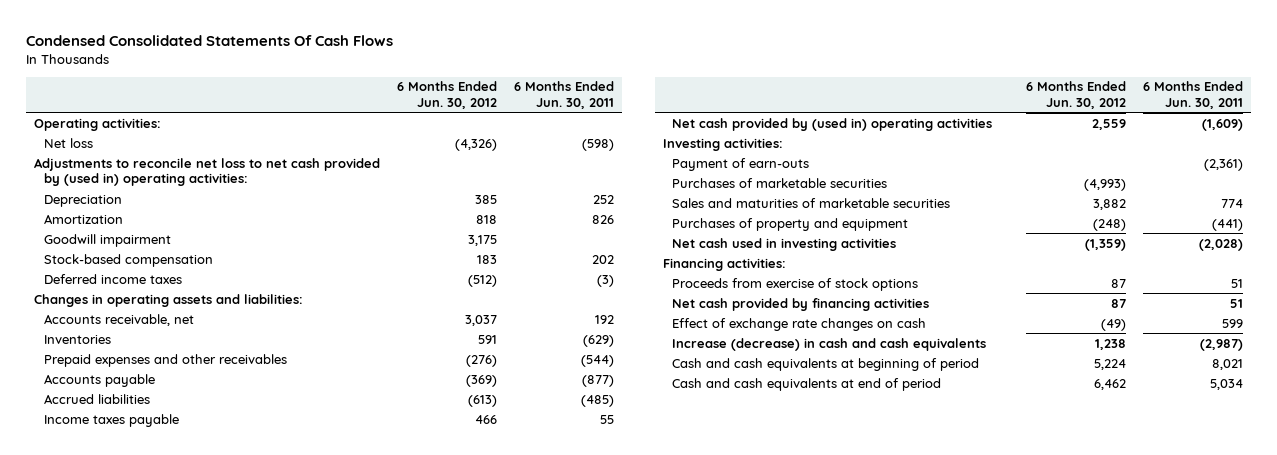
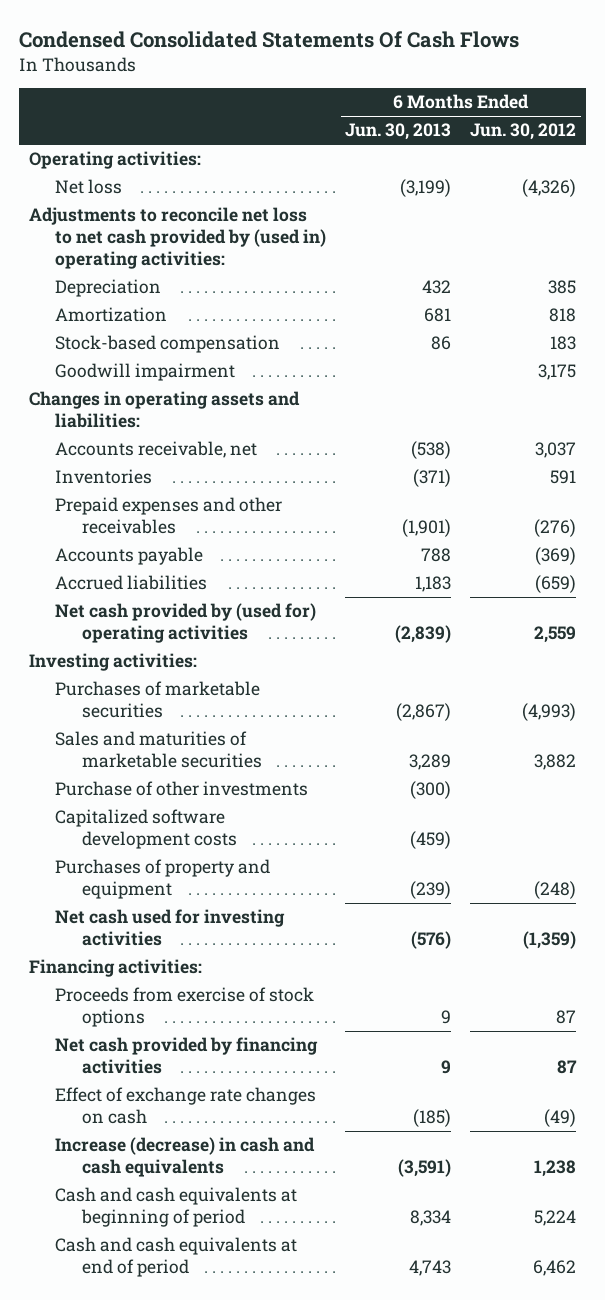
- | 6 Months Ended Jun. 30, 2012 | 6 Months Ended Jun. 30, 2011
+ | 6 Months Ended Jun. 30, 2013 | 6 Months Ended Jun. 30, 2012
- Deferred income taxes | (512) | (3)
moved down: Goodwill impairment | | 3,175
- Accrued liabilities | (613) | (485)
- Income taxes payable | 466 | 55
- Net cash provided by (used in) operating activities | 2,559 | (1,609)
+ Accrued liabilities | 1,183 | (659)
+ Net cash provided by (used for) operating activities | (2,839) | 2,559
- Payment of earn-outs | | (2,361)
+ Purchase of other investments | (300) |
+ Capitalized software development costs | (459) |
- Net cash used in investing activities | (1,359) | (2,028)
+ Net cash used for investing activities | (576) | (1,359)

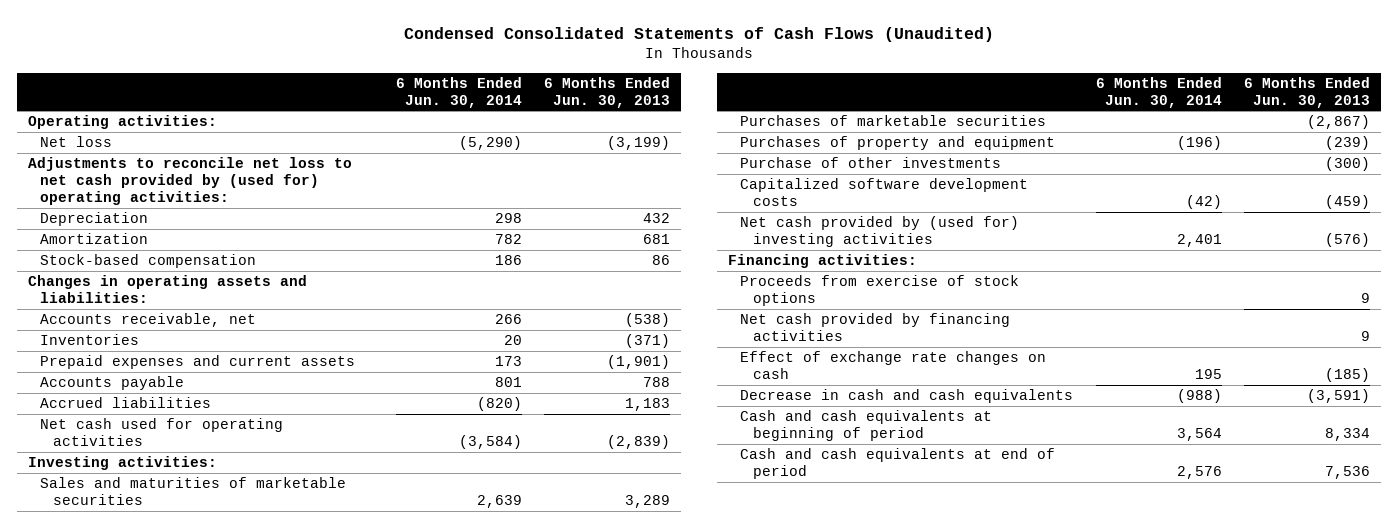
- Condensed Consolidated Statements Of Cash Flows
+ Condensed Consolidated Statements of Cash Flows (Unaudited)
- | 6 Months Ended Jun. 30, 2013 | 6 Months Ended Jun. 30, 2012
+ | 6 Months Ended Jun. 30, 2014 | 6 Months Ended Jun. 30, 2013
- Adjustments to reconcile net loss to net cash provided by (used in) operating activities:
+ Adjustments to reconcile net loss to net cash provided by (used for) operating activities:
- Goodwill impairment | | 3,175
- Prepaid expenses and other receivables | (1,901) | (276)
+ Prepaid expenses and current assets | 173 | (1,901)
- Net cash provided by (used for) operating activities | (2,839) | 2,559
+ Net cash used for operating activities | (3,584) | (2,839)
moved down: Purchases of marketable securities | | (2,867)
moved up: Purchases of property and equipment | (196) | (239)
- Net cash used for investing activities | (576) | (1,359)
+ Net cash provided by (used for) investing activities | 2,401 | (576)
- Increase (decrease) in cash and cash equivalents | (3,591) | 1,238
+ Decrease in cash and cash equivalents | (988) | (3,591)
- Cash and cash equivalents at end of period | 4,743 | 6,462
+ Cash and cash equivalents at end of period | 2,576 | 7,536

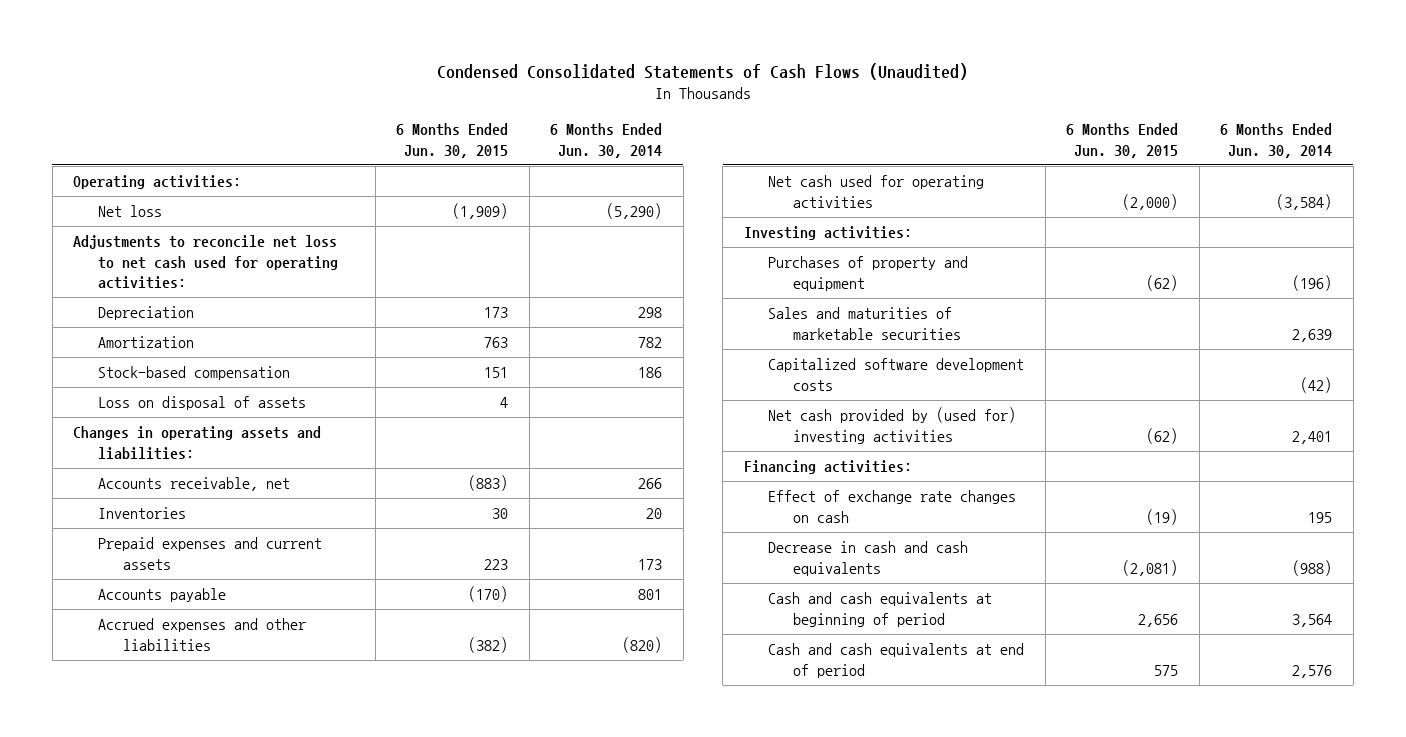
- | 6 Months Ended Jun. 30, 2014 | 6 Months Ended Jun. 30, 2013
+ | 6 Months Ended Jun. 30, 2015 | 6 Months Ended Jun. 30, 2014
- Adjustments to reconcile net loss to net cash provided by (used for) operating activities:
+ Adjustments to reconcile net loss to net cash used for operating activities:
+ Loss on disposal of assets | 4 |
- Accrued liabilities | (820) | 1,183
+ Accrued expenses and other liabilities | (382) | (820)
- Purchases of marketable securities | | (2,867)
- Purchase of other investments | | (300)
moved down: Sales and maturities of marketable securities | | 2,639
- Proceeds from exercise of stock options | | 9
- Net cash provided by financing activities | | 9

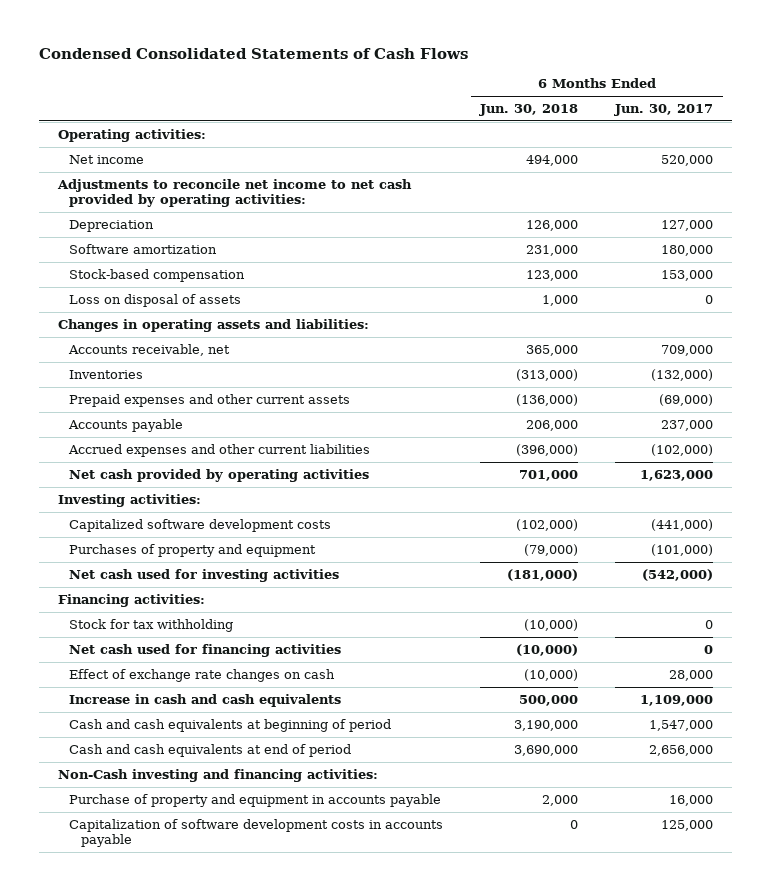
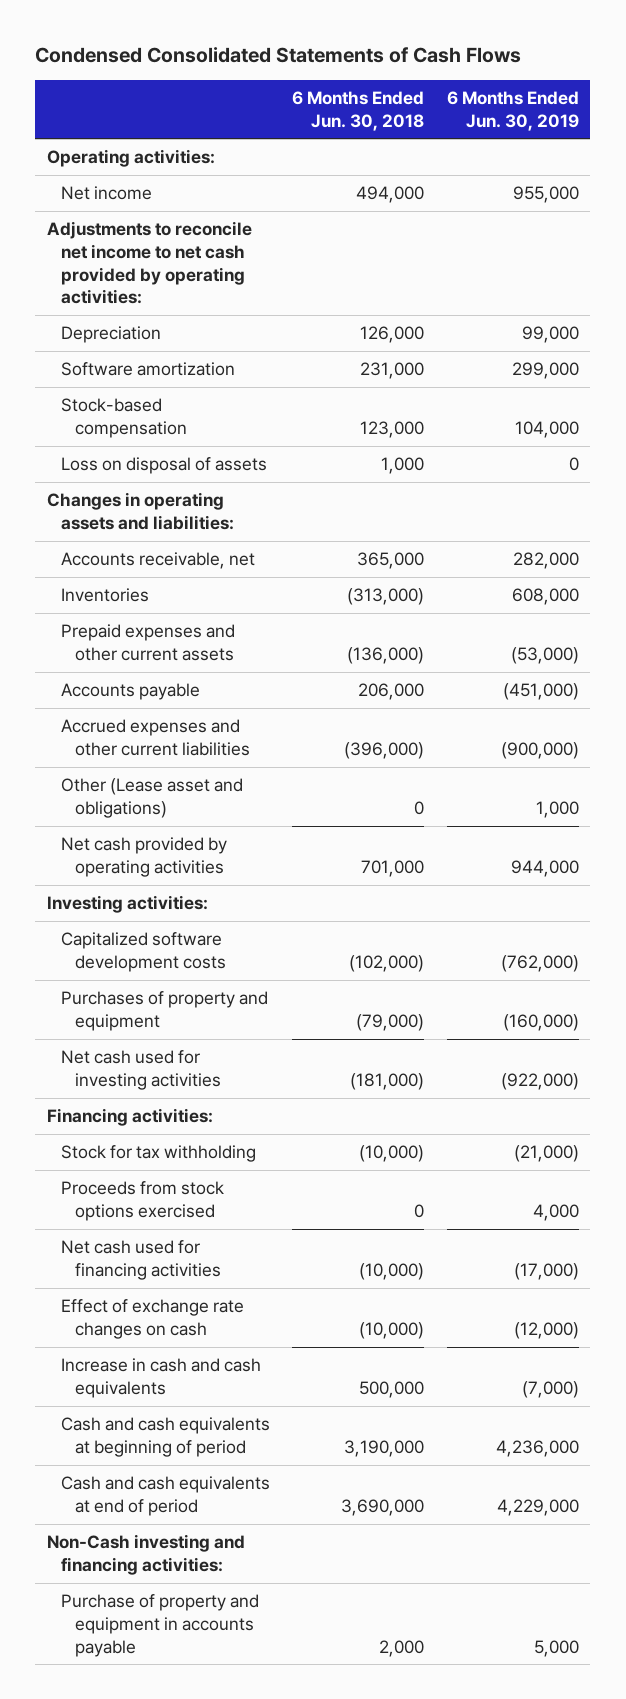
- | 6 Months Ended Jun. 30, 2018 | 6 Months Ended Jun. 30, 2017
+ | 6 Months Ended Jun. 30, 2018 | 6 Months Ended Jun. 30, 2019
+ Other (Lease asset and obligations) | 0 | 1,000
+ Proceeds from stock options exercised | 0 | 4,000
- Capitalization of software development costs in accounts payable | 0 | 125,000

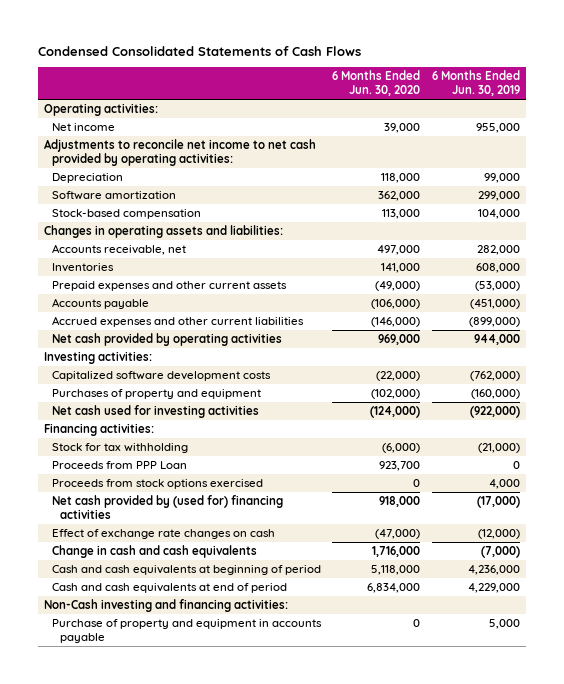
- | 6 Months Ended Jun. 30, 2018 | 6 Months Ended Jun. 30, 2019
+ | 6 Months Ended Jun. 30, 2020 | 6 Months Ended Jun. 30, 2019
- Loss on disposal of assets | 1,000 | 0
- Accrued expenses and other current liabilities | (396,000) | (900,000)
- Other (Lease asset and obligations) | 0 | 1,000
+ Accrued expenses and other current liabilities | (146,000) | (899,000)
+ Proceeds from PPP Loan | 923,700 | 0
- Net cash used for financing activities | (10,000) | (17,000)
+ Net cash provided by (used for) financing activities | 918,000 | (17,000)
- Increase in cash and cash equivalents | 500,000 | (7,000)
+ Change in cash and cash equivalents | 1,716,000 | (7,000)

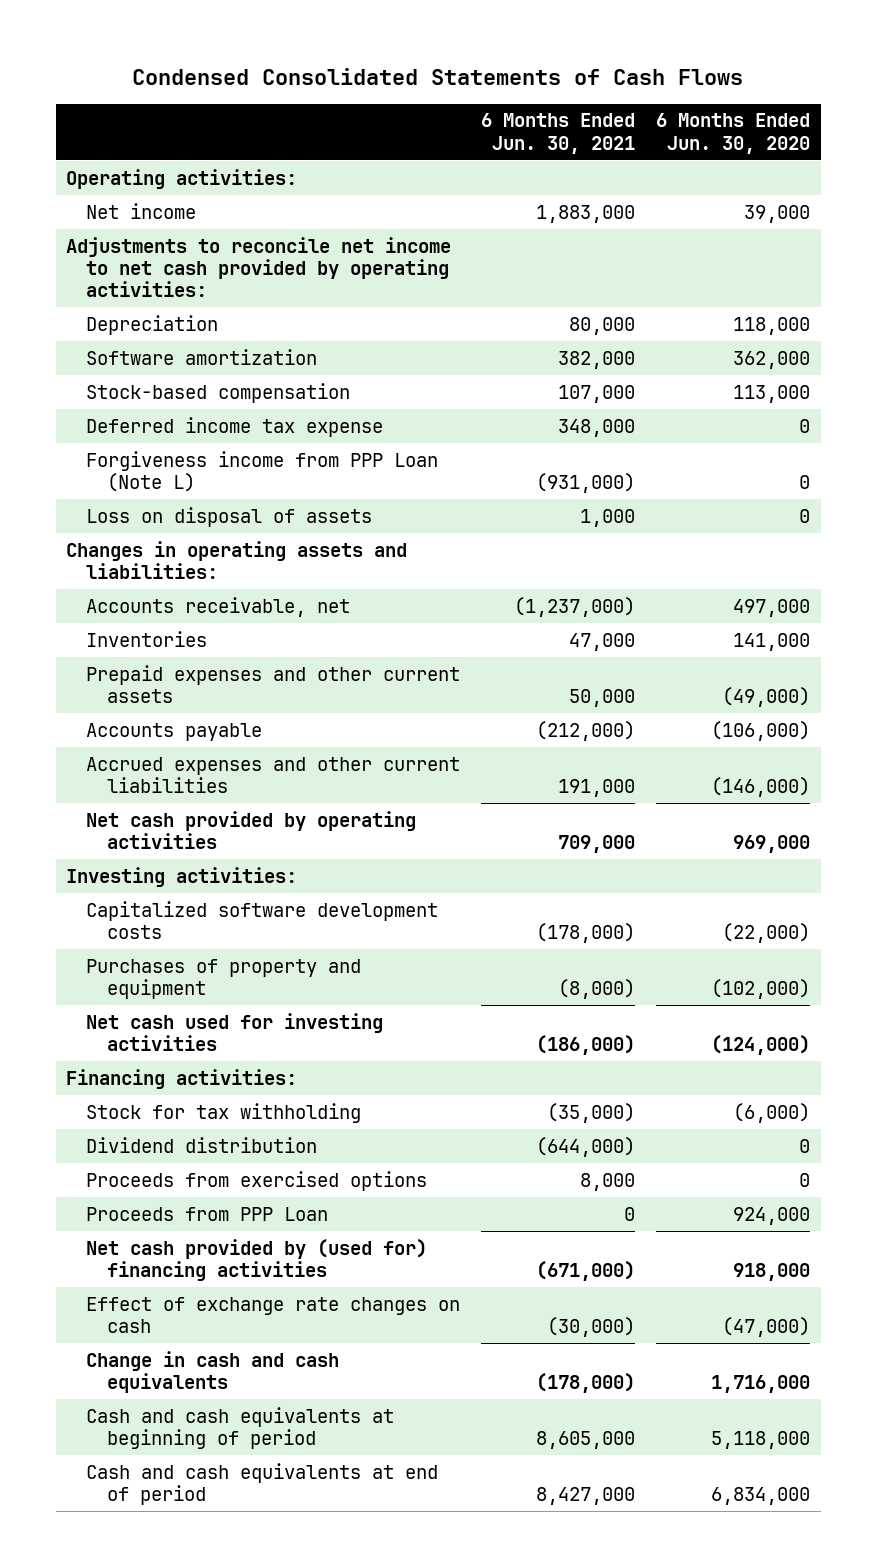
- | 6 Months Ended Jun. 30, 2020 | 6 Months Ended Jun. 30, 2019
+ | 6 Months Ended Jun. 30, 2021 | 6 Months Ended Jun. 30, 2020
+ Deferred income tax expense | 348,000 | 0
+ Forgiveness income from PPP Loan (Note L) | (931,000) | 0
+ Loss on disposal of assets | 1,000 | 0
- Proceeds from PPP Loan | 923,700 | 0
- Proceeds from stock options exercised | 0 | 4,000
+ Dividend distribution | (644,000) | 0
+ Proceeds from exercised options | 8,000 | 0
+ Proceeds from PPP Loan | 0 | 924,000
- Non-Cash investing and financing activities:
- Purchase of property and equipment in accounts payable | 0 | 5,000

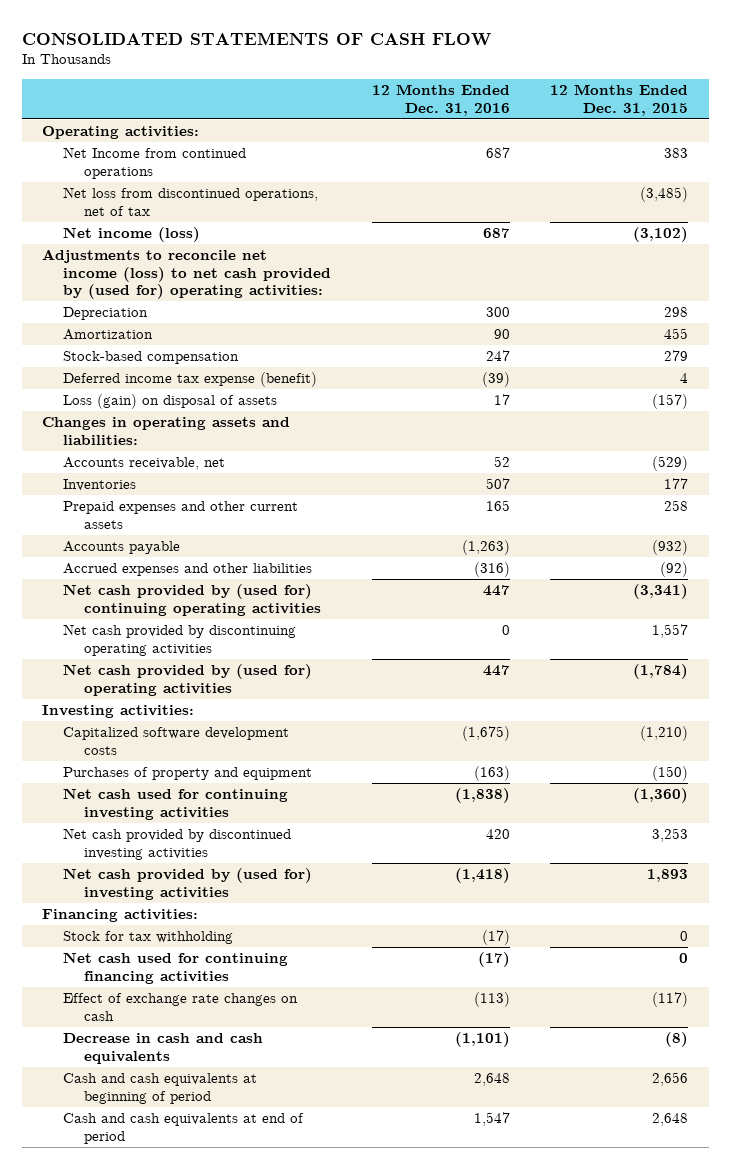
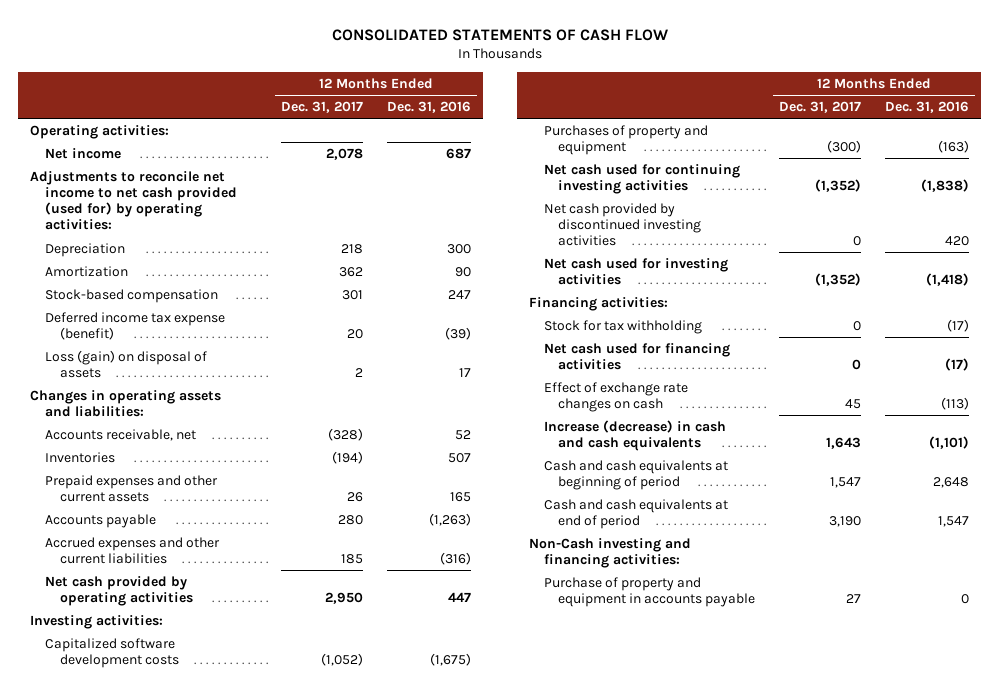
- | 12 Months Ended Dec. 31, 2016 | 12 Months Ended Dec. 31, 2015
+ | 12 Months Ended Dec. 31, 2017 | 12 Months Ended Dec. 31, 2016
- Net Income from continued operations | 687 | 383
- Net loss from discontinued operations, net of tax | | (3,485)
- Net income (loss) | 687 | (3,102)
- Adjustments to reconcile net income (loss) to net cash provided by (used for) operating activities:
+ Net income | 2,078 | 687
+ Adjustments to reconcile net income to net cash provided (used for) by operating activities:
- Accrued expenses and other liabilities | (316) | (92)
- Net cash provided by (used for) continuing operating activities | 447 | (3,341)
- Net cash provided by discontinuing operating activities | 0 | 1,557
- Net cash provided by (used for) operating activities | 447 | (1,784)
+ Accrued expenses and other current liabilities | 185 | (316)
+ Net cash provided by operating activities | 2,950 | 447
- Net cash provided by (used for) investing activities | (1,418) | 1,893
+ Net cash used for investing activities | (1,352) | (1,418)
- Net cash used for continuing financing activities | (17) | 0
+ Net cash used for financing activities | 0 | (17)
- Decrease in cash and cash equivalents | (1,101) | (8)
+ Increase (decrease) in cash and cash equivalents | 1,643 | (1,101)
+ Non-Cash investing and financing activities:
+ Purchase of property and equipment in accounts payable | 27 | 0

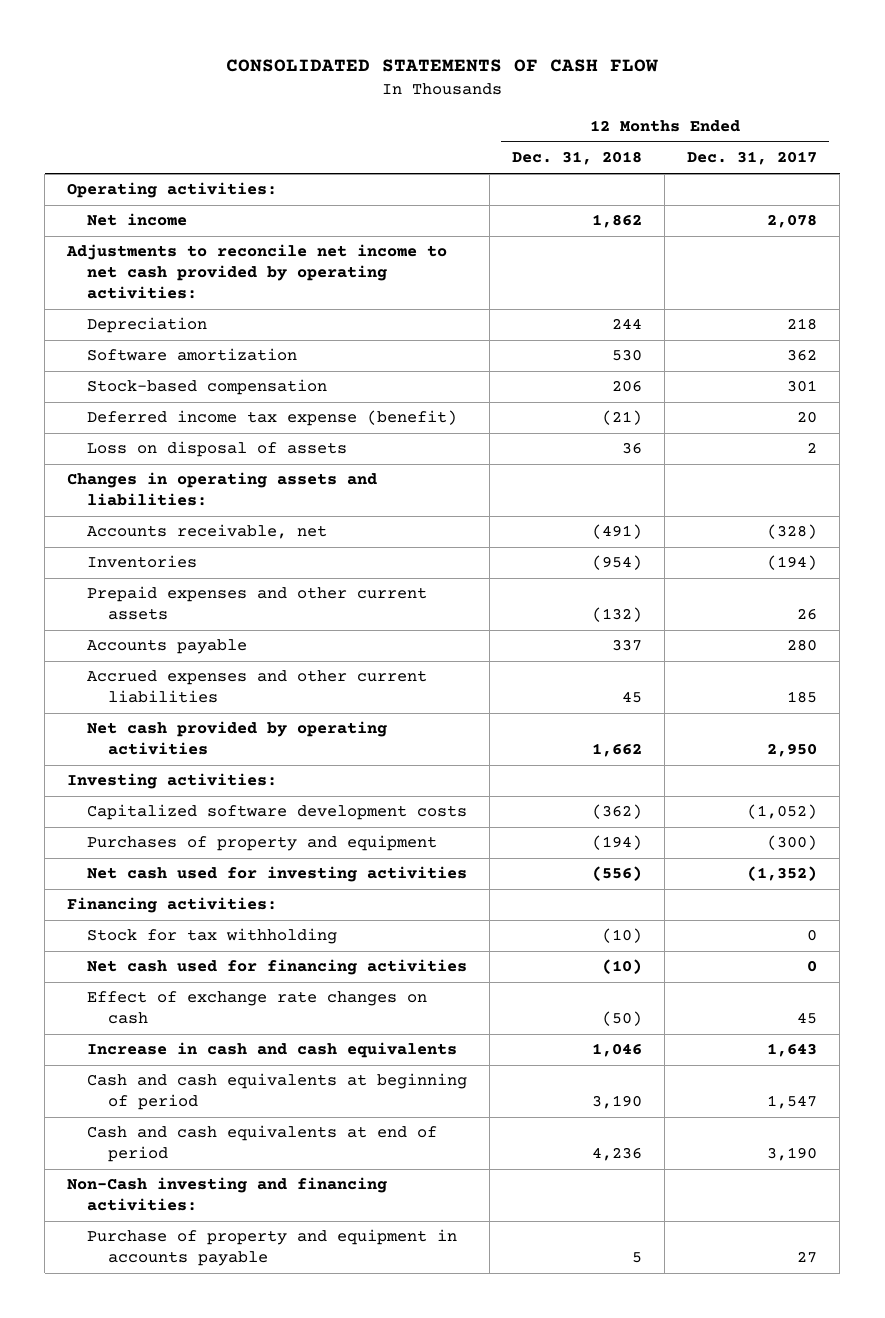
- | 12 Months Ended Dec. 31, 2017 | 12 Months Ended Dec. 31, 2016
+ | 12 Months Ended Dec. 31, 2018 | 12 Months Ended Dec. 31, 2017
- Adjustments to reconcile net income to net cash provided (used for) by operating activities:
+ Adjustments to reconcile net income to net cash provided by operating activities:
- Amortization | 362 | 90
+ Software amortization | 530 | 362
- Loss (gain) on disposal of assets | 2 | 17
+ Loss on disposal of assets | 36 | 2
- Net cash used for continuing investing activities | (1,352) | (1,838)
- Net cash provided by discontinued investing activities | 0 | 420
- Increase (decrease) in cash and cash equivalents | 1,643 | (1,101)
+ Increase in cash and cash equivalents | 1,046 | 1,643

